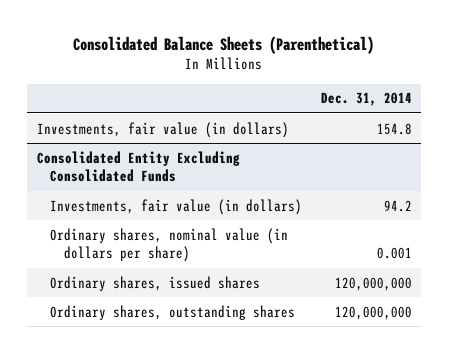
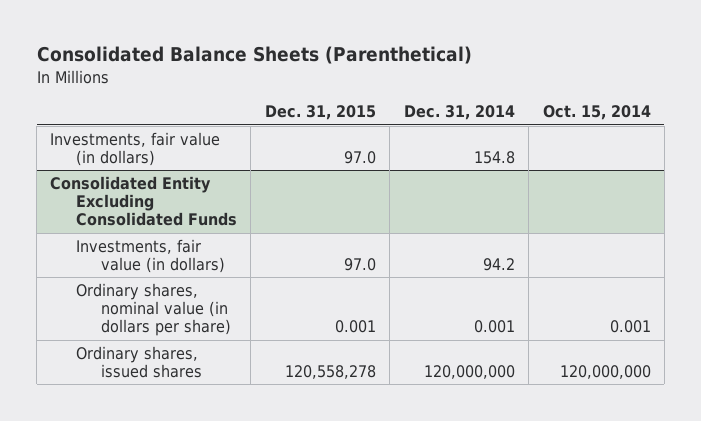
- | Dec. 31, 2014
+ | Dec. 31, 2015 | Dec. 31, 2014 | Oct. 15, 2014
@ Consolidated Entity Excluding Consolidated Funds
- Ordinary shares, outstanding shares | 120,000,000

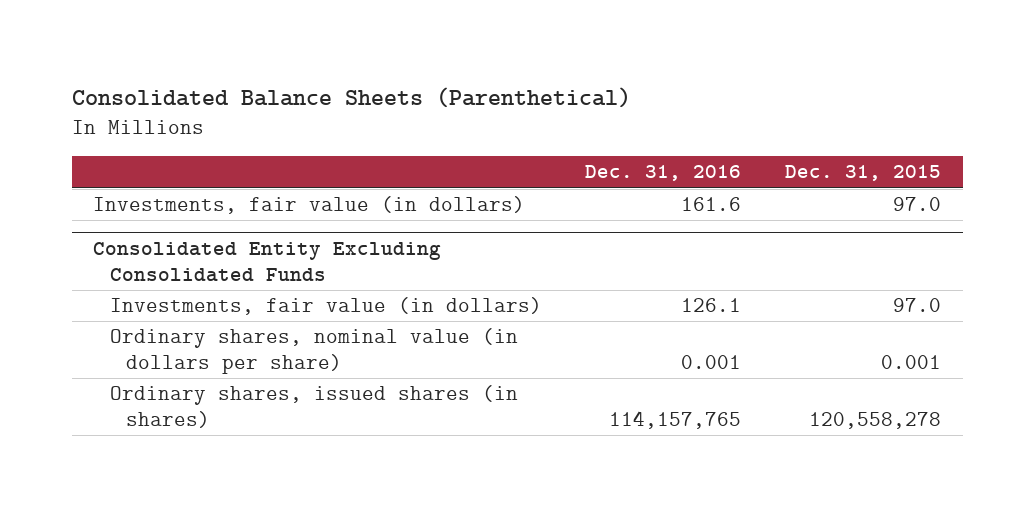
- | Dec. 31, 2015 | Dec. 31, 2014 | Oct. 15, 2014
+ | Dec. 31, 2016 | Dec. 31, 2015
@ Consolidated Entity Excluding Consolidated Funds
- Ordinary shares, issued shares | 120,558,278 | 120,000,000 | 120,000,000
+ Ordinary shares, issued shares (in shares) | 114,157,765 | 120,558,278

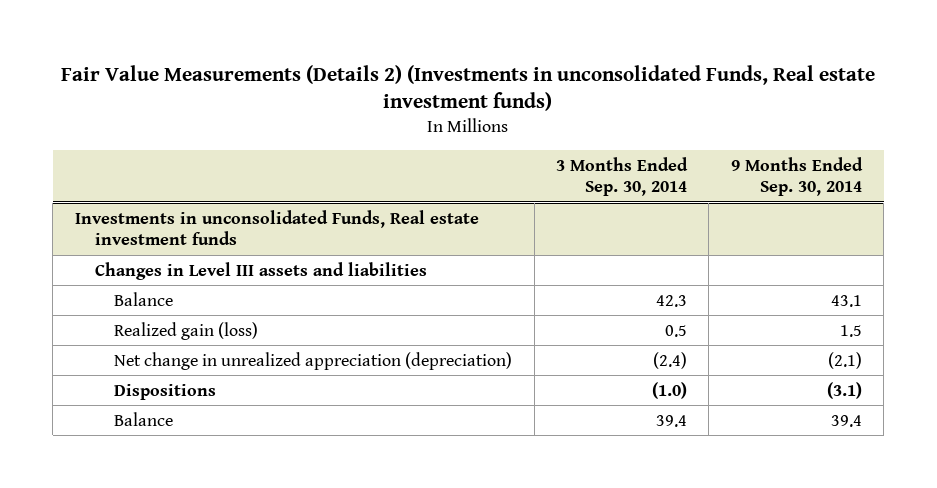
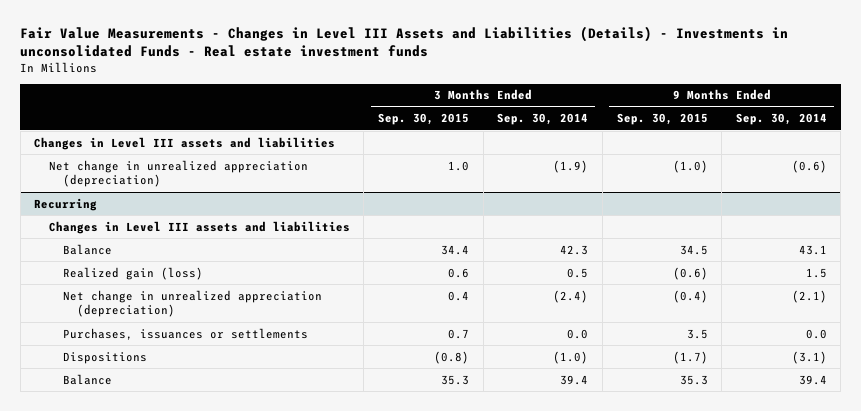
- Fair Value Measurements (Details 2) (Investments in unconsolidated Funds, Real estate investment funds)
+ Fair Value Measurements - Changes in Level III Assets and Liabilities (Details) - Investments in unconsolidated Funds - Real estate investment funds
- | 3 Months Ended Sep. 30, 2014 | 9 Months Ended Sep. 30, 2014
+ | 3 Months Ended Sep. 30, 2015 | 3 Months Ended Sep. 30, 2014 | 9 Months Ended Sep. 30, 2015 | 9 Months Ended Sep. 30, 2014
- Investments in unconsolidated Funds, Real estate investment funds
+ Net change in unrealized appreciation (depreciation) | 1.0 | (1.9) | (1.0) | (0.6)
+ Recurring
+ Changes in Level III assets and liabilities
+ Purchases, issuances or settlements | 0.7 | 0.0 | 3.5 | 0.0

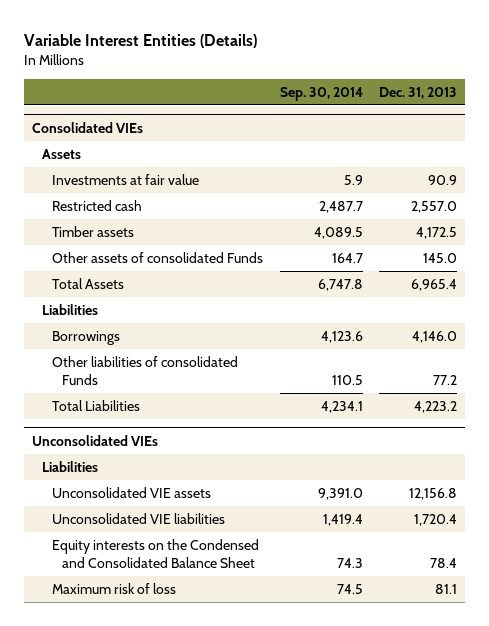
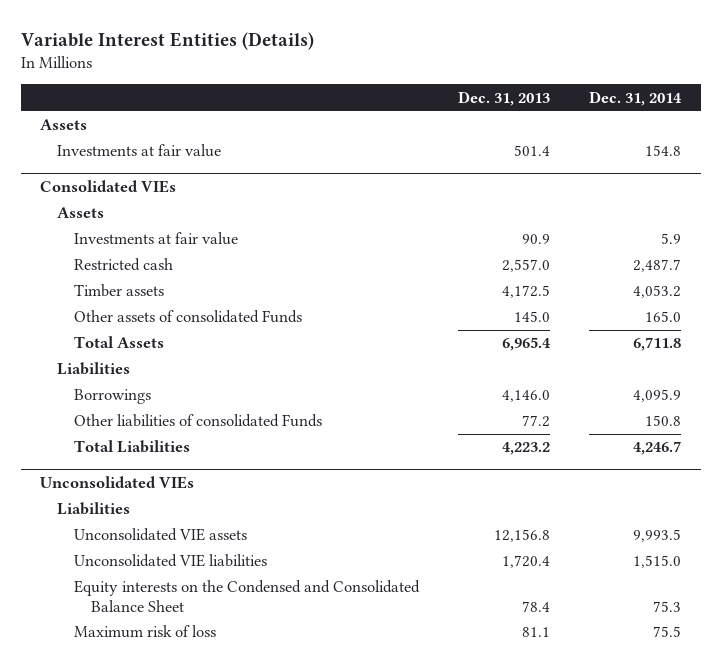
- | Sep. 30, 2014 | Dec. 31, 2013
+ | Dec. 31, 2013 | Dec. 31, 2014
+ Assets
+ Investments at fair value | 501.4 | 154.8

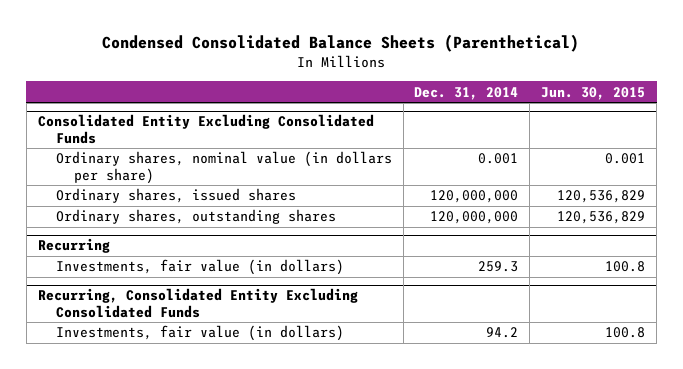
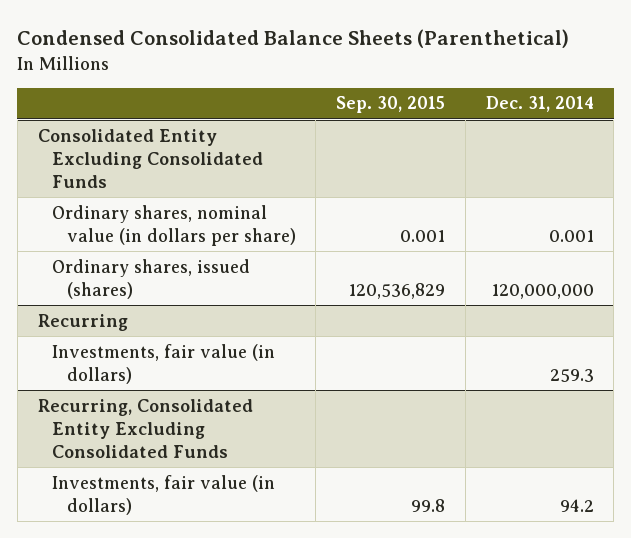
- | Dec. 31, 2014 | Jun. 30, 2015
+ | Sep. 30, 2015 | Dec. 31, 2014
@ Consolidated Entity Excluding Consolidated Funds
- Ordinary shares, issued shares | 120,000,000 | 120,536,829
- Ordinary shares, outstanding shares | 120,000,000 | 120,536,829
+ Ordinary shares, issued (shares) | 120,536,829 | 120,000,000

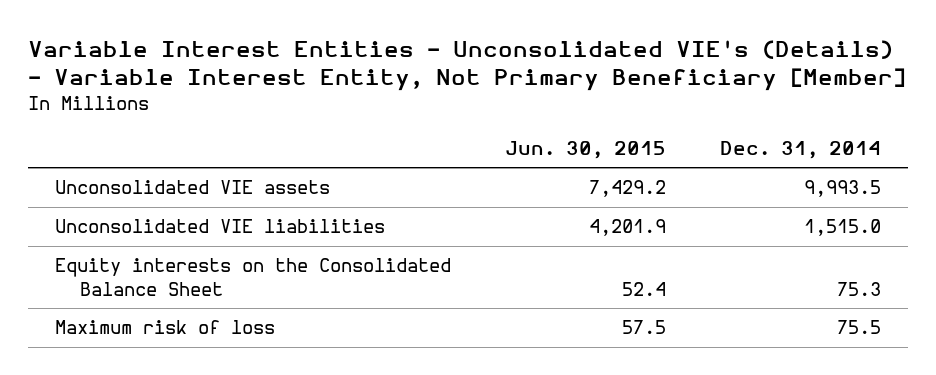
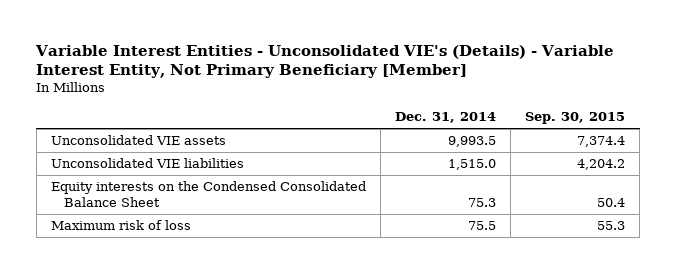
- | Jun. 30, 2015 | Dec. 31, 2014
+ | Dec. 31, 2014 | Sep. 30, 2015
- Equity interests on the Consolidated Balance Sheet | 52.4 | 75.3
+ Equity interests on the Condensed Consolidated Balance Sheet | 75.3 | 50.4

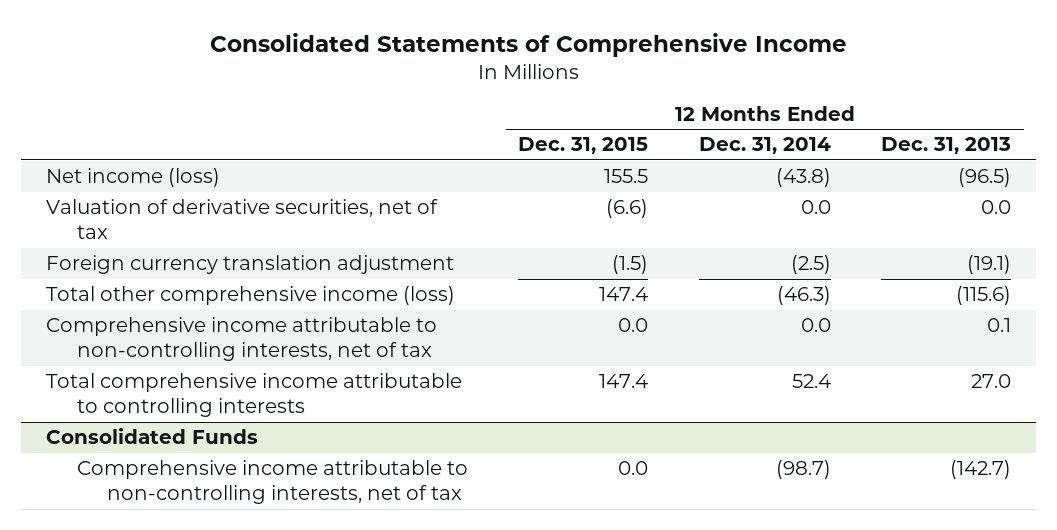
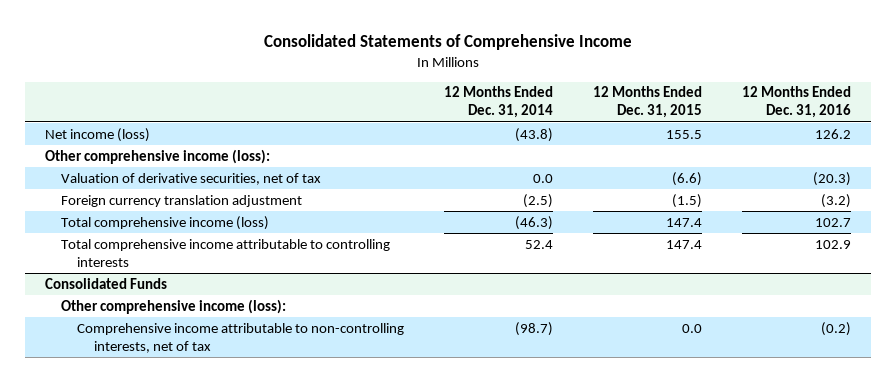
- | 12 Months Ended Dec. 31, 2015 | 12 Months Ended Dec. 31, 2014 | 12 Months Ended Dec. 31, 2013
+ | 12 Months Ended Dec. 31, 2014 | 12 Months Ended Dec. 31, 2015 | 12 Months Ended Dec. 31, 2016
+ Other comprehensive income (loss):
- Total other comprehensive income (loss) | 147.4 | (46.3) | (115.6)
- Comprehensive income attributable to non-controlling interests, net of tax | 0.0 | 0.0 | 0.1
+ Total comprehensive income (loss) | (46.3) | 147.4 | 102.7
@ Consolidated Funds
+ Other comprehensive income (loss):

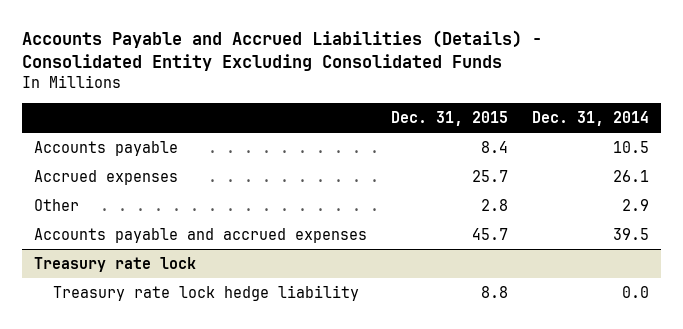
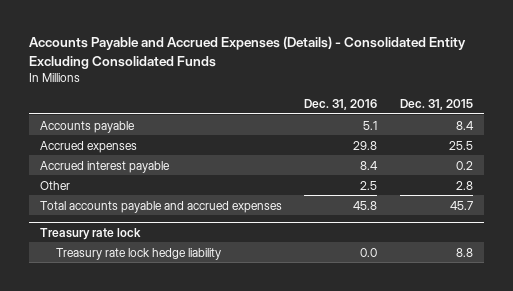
- Accounts Payable and Accrued Liabilities (Details) - Consolidated Entity Excluding Consolidated Funds
+ Accounts Payable and Accrued Expenses (Details) - Consolidated Entity Excluding Consolidated Funds
- | Dec. 31, 2015 | Dec. 31, 2014
+ | Dec. 31, 2016 | Dec. 31, 2015
- Accrued expenses | 25.7 | 26.1
+ Accrued expenses | 29.8 | 25.5
+ Accrued interest payable | 8.4 | 0.2
- Accounts payable and accrued expenses | 45.7 | 39.5
+ Total accounts payable and accrued expenses | 45.8 | 45.7

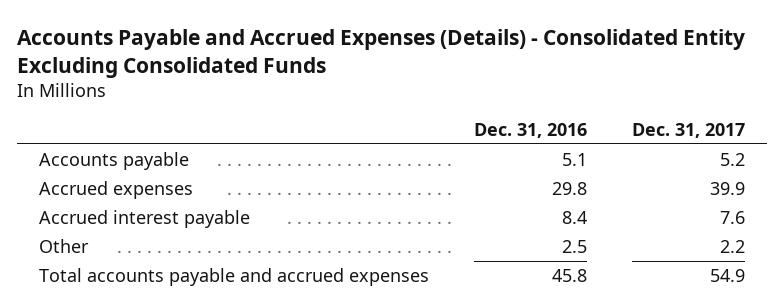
- | Dec. 31, 2016 | Dec. 31, 2015
+ | Dec. 31, 2016 | Dec. 31, 2017
- Treasury rate lock
- Treasury rate lock hedge liability | 0.0 | 8.8

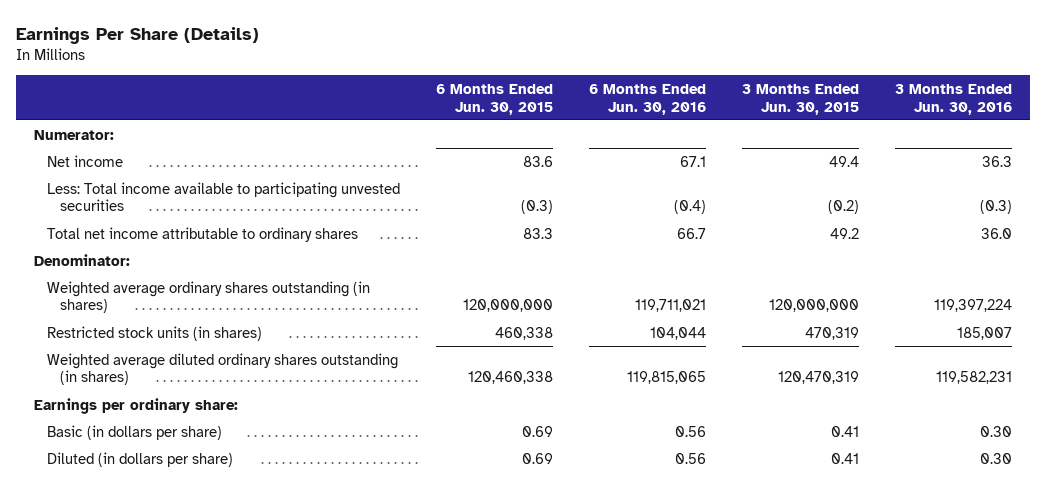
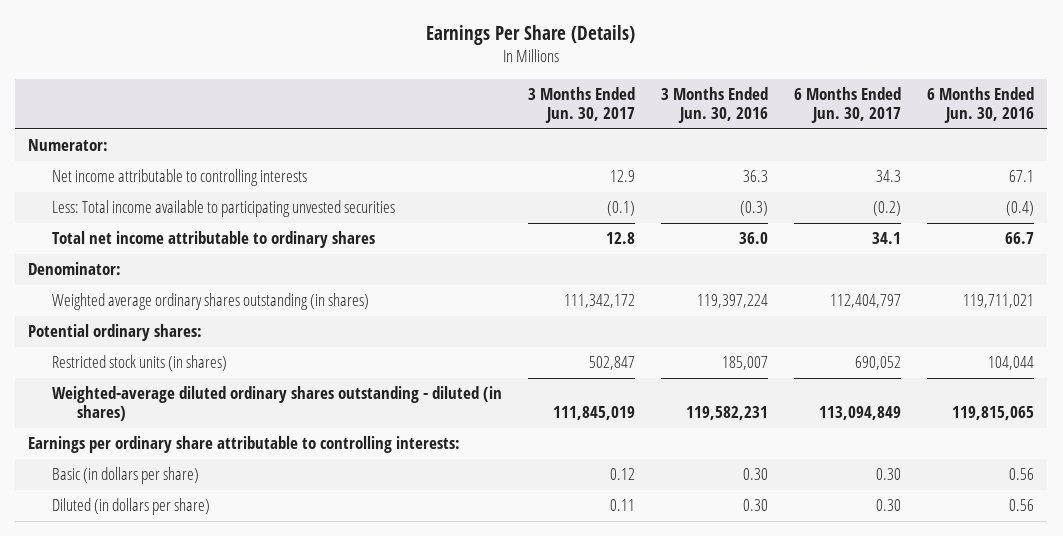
- | 6 Months Ended Jun. 30, 2015 | 6 Months Ended Jun. 30, 2016 | 3 Months Ended Jun. 30, 2015 | 3 Months Ended Jun. 30, 2016
+ | 3 Months Ended Jun. 30, 2017 | 3 Months Ended Jun. 30, 2016 | 6 Months Ended Jun. 30, 2017 | 6 Months Ended Jun. 30, 2016
- Net income | 83.6 | 67.1 | 49.4 | 36.3
+ Net income attributable to controlling interests | 12.9 | 36.3 | 34.3 | 67.1
+ Potential ordinary shares:
- Weighted average diluted ordinary shares outstanding (in shares) | 120,460,338 | 119,815,065 | 120,470,319 | 119,582,231
- Earnings per ordinary share:
+ Weighted-average diluted ordinary shares outstanding - diluted (in shares) | 111,845,019 | 119,582,231 | 113,094,849 | 119,815,065
+ Earnings per ordinary share attributable to controlling interests:

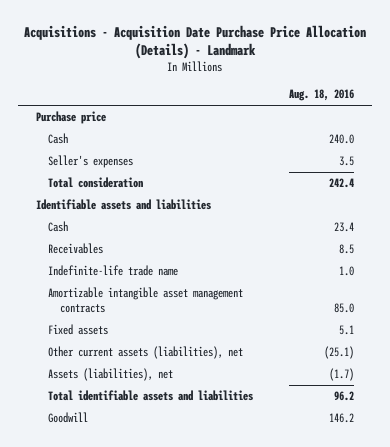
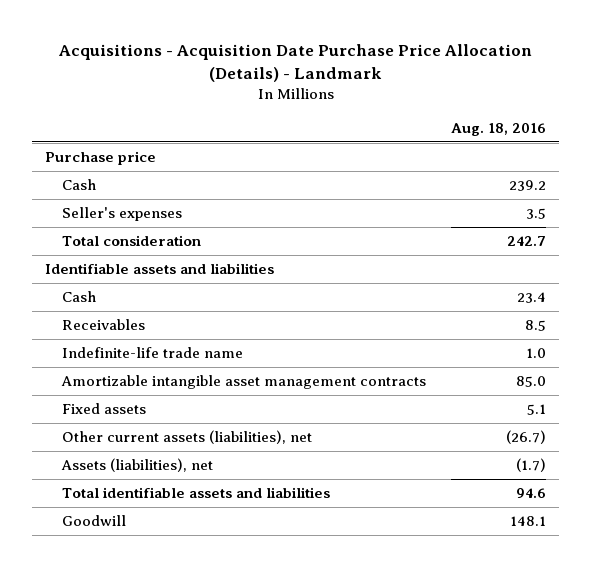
- Cash | 240.0
+ Cash | 239.2
- Total consideration | 242.4
+ Total consideration | 242.7
- Other current assets (liabilities), net | (25.1)
+ Other current assets (liabilities), net | (26.7)
- Total identifiable assets and liabilities | 96.2
- Goodwill | 146.2
+ Total identifiable assets and liabilities | 94.6
+ Goodwill | 148.1

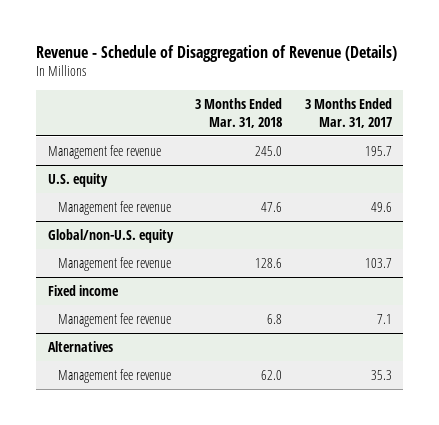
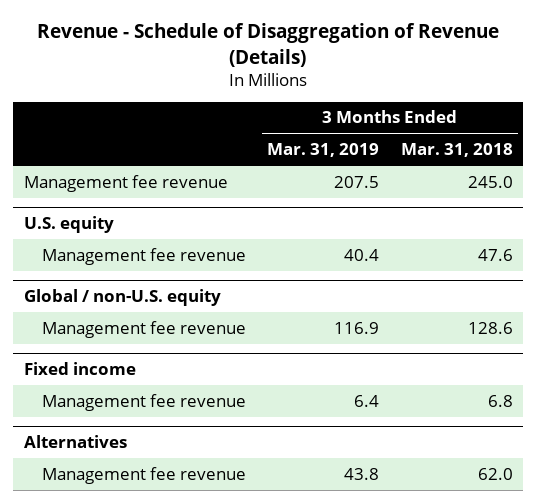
- | 3 Months Ended Mar. 31, 2018 | 3 Months Ended Mar. 31, 2017
+ | 3 Months Ended Mar. 31, 2019 | 3 Months Ended Mar. 31, 2018
- Global/non-U.S. equity
+ Global / non-U.S. equity

